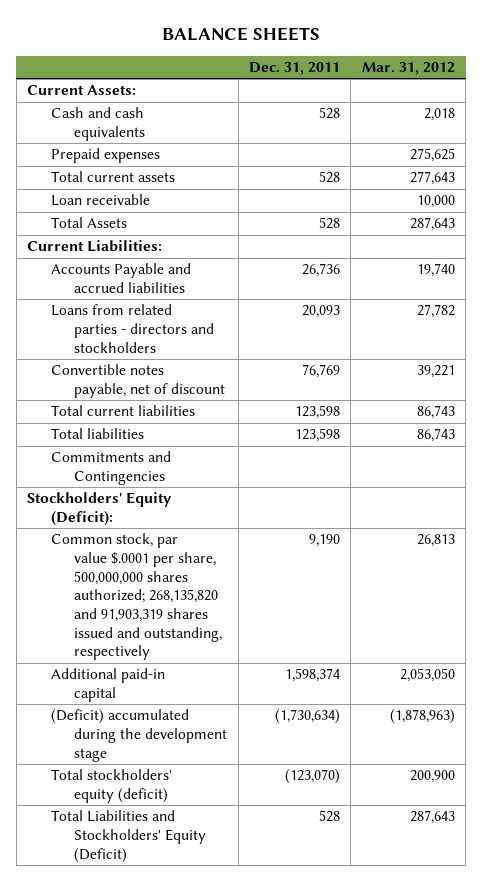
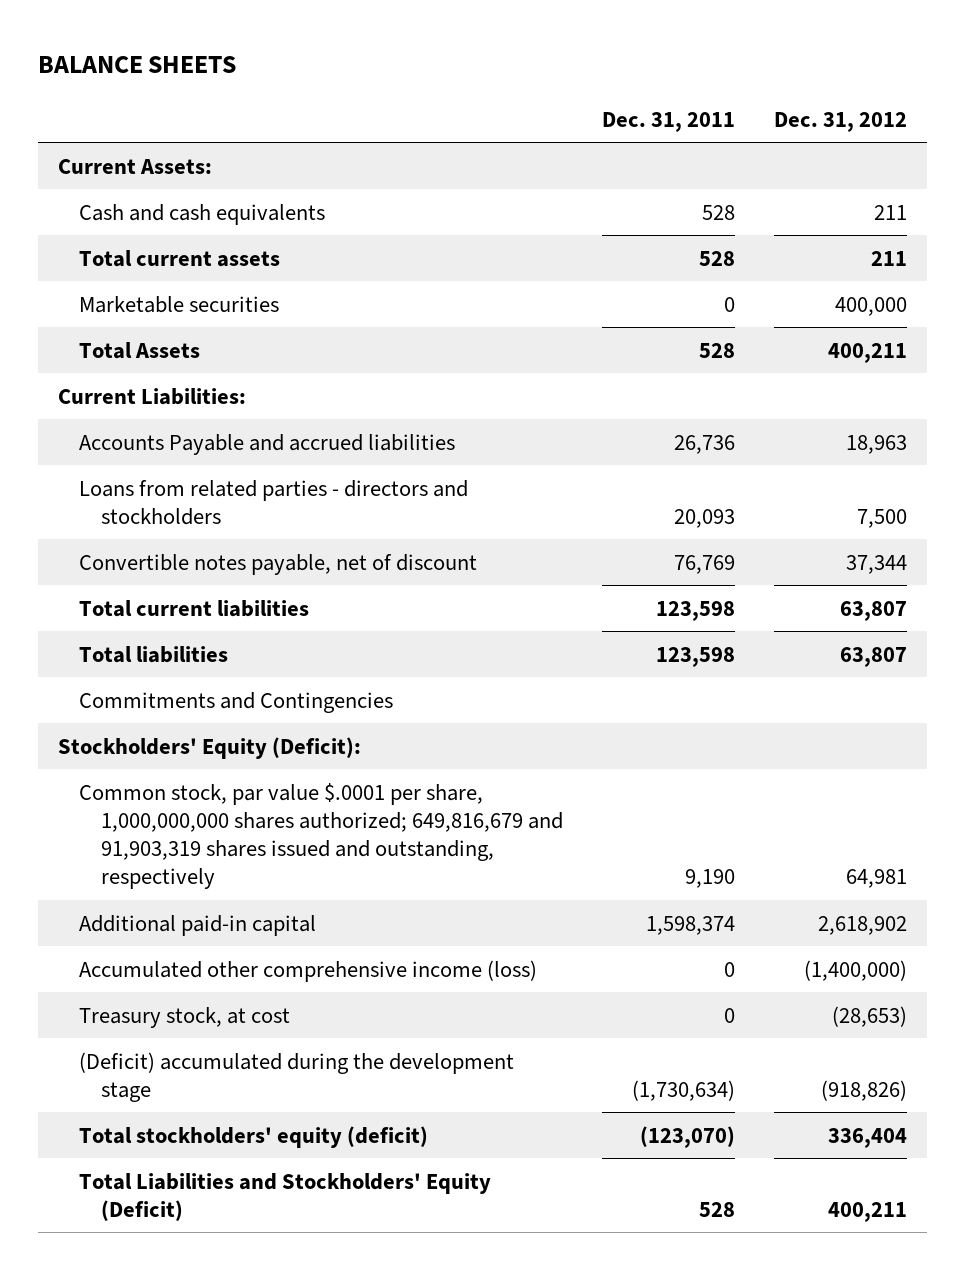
- | Dec. 31, 2011 | Mar. 31, 2012
+ | Dec. 31, 2011 | Dec. 31, 2012
- Prepaid expenses | | 275,625
- Loan receivable | | 10,000
+ Marketable securities | 0 | 400,000
- Common stock, par value $.0001 per share, 500,000,000 shares authorized; 268,135,820 and 91,903,319 shares issued and outstanding, respectively | 9,190 | 26,813
+ Common stock, par value $.0001 per share, 1,000,000,000 shares authorized; 649,816,679 and 91,903,319 shares issued and outstanding, respectively | 9,190 | 64,981
+ Accumulated other comprehensive income (loss) | 0 | (1,400,000)
+ Treasury stock, at cost | 0 | (28,653)

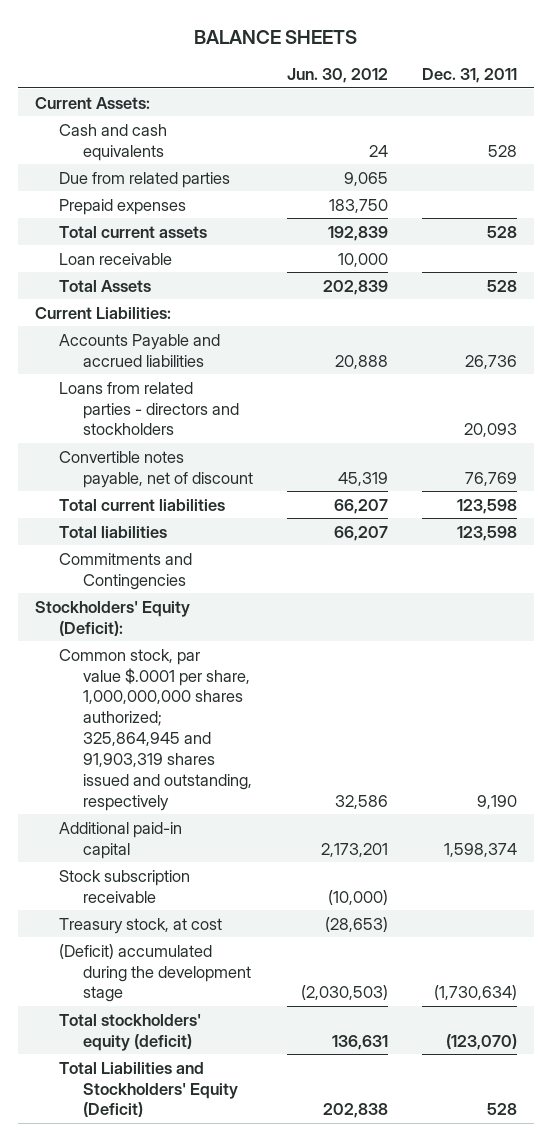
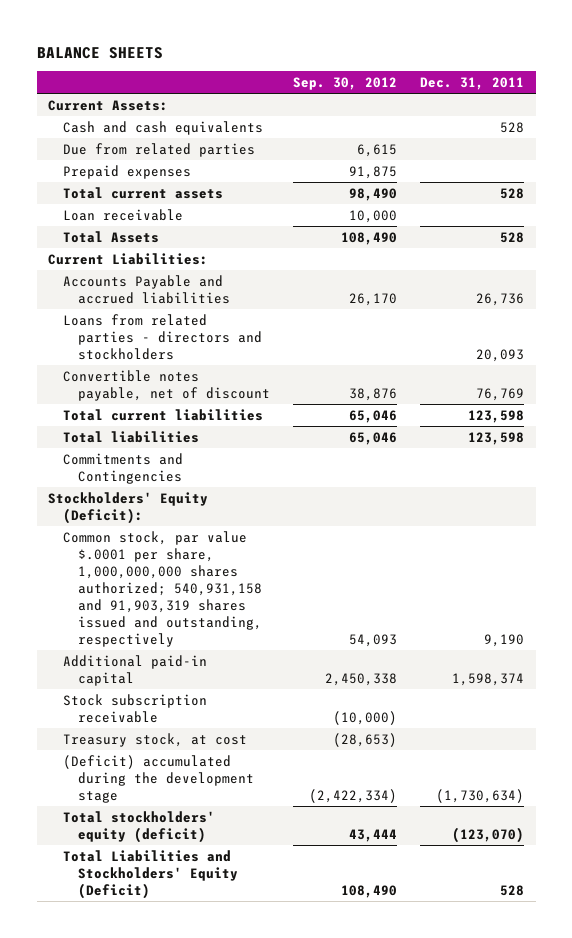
- | Jun. 30, 2012 | Dec. 31, 2011
+ | Sep. 30, 2012 | Dec. 31, 2011
- Common stock, par value $.0001 per share, 1,000,000,000 shares authorized; 325,864,945 and 91,903,319 shares issued and outstanding, respectively | 32,586 | 9,190
+ Common stock, par value $.0001 per share, 1,000,000,000 shares authorized; 540,931,158 and 91,903,319 shares issued and outstanding, respectively | 54,093 | 9,190

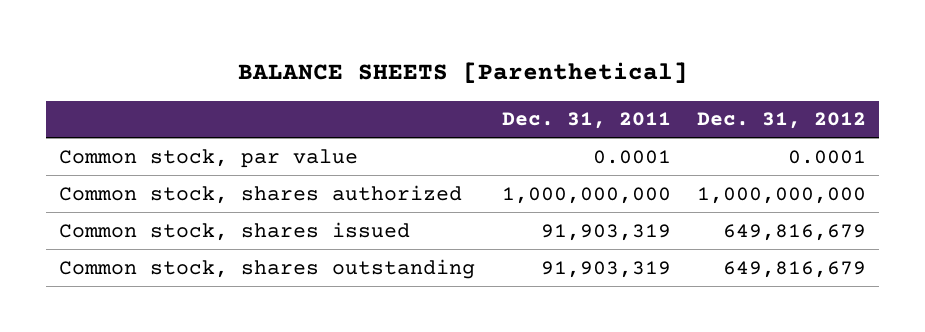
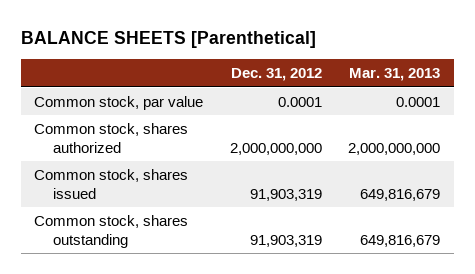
- | Dec. 31, 2011 | Dec. 31, 2012
+ | Dec. 31, 2012 | Mar. 31, 2013
- Common stock, shares authorized | 1,000,000,000 | 1,000,000,000
- Common stock, shares issued | 91,903,319 | 649,816,679
- Common stock, shares outstanding | 91,903,319 | 649,816,679
+ Common stock, shares authorized | 2,000,000,000 | 2,000,000,000
+ Common stock, shares issued | 91,903,319 | 649,816,679
+ Common stock, shares outstanding | 91,903,319 | 649,816,679

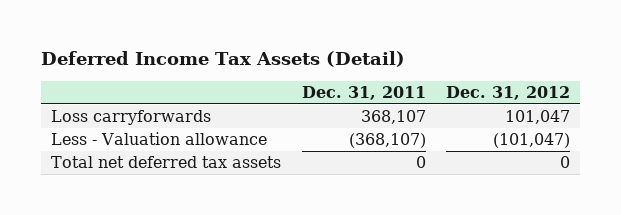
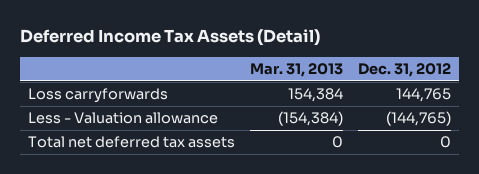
- | Dec. 31, 2011 | Dec. 31, 2012
+ | Mar. 31, 2013 | Dec. 31, 2012
- Loss carryforwards | 368,107 | 101,047
- Less - Valuation allowance | (368,107) | (101,047)
+ Loss carryforwards | 154,384 | 144,765
+ Less - Valuation allowance | (154,384) | (144,765)

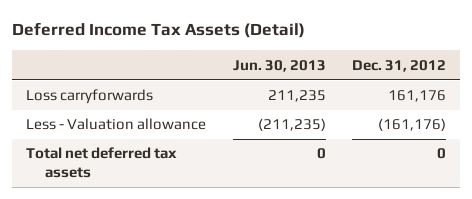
- | Mar. 31, 2013 | Dec. 31, 2012
+ | Jun. 30, 2013 | Dec. 31, 2012
- Loss carryforwards | 154,384 | 144,765
- Less - Valuation allowance | (154,384) | (144,765)
+ Loss carryforwards | 211,235 | 161,176
+ Less - Valuation allowance | (211,235) | (161,176)

